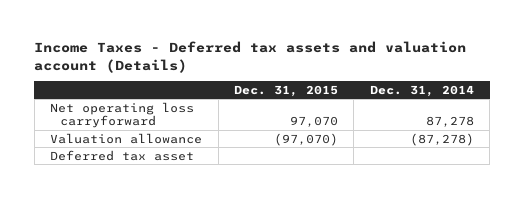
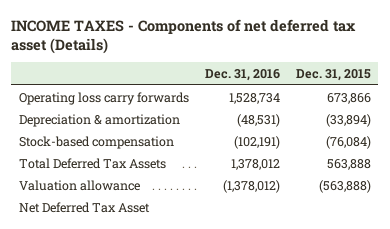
- Income Taxes - Deferred tax assets and valuation account (Details)
+ INCOME TAXES - Components of net deferred tax asset (Details)
- | Dec. 31, 2015 | Dec. 31, 2014
+ | Dec. 31, 2016 | Dec. 31, 2015
- Net operating loss carryforward | 97,070 | 87,278
- Valuation allowance | (97,070) | (87,278)
- Deferred tax asset
+ Operating loss carry forwards | 1,528,734 | 673,866
+ Depreciation & amortization | (48,531) | (33,894)
+ Stock-based compensation | (102,191) | (76,084)
+ Total Deferred Tax Assets | 1,378,012 | 563,888
+ Valuation allowance | (1,378,012) | (563,888)
+ Net Deferred Tax Asset

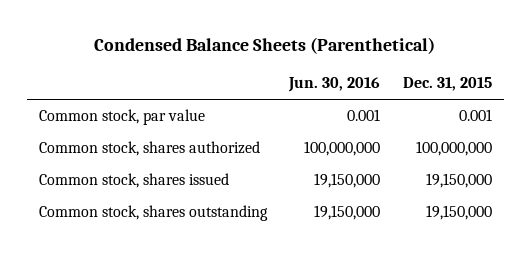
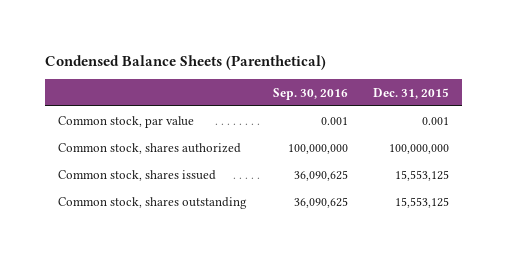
- | Jun. 30, 2016 | Dec. 31, 2015
+ | Sep. 30, 2016 | Dec. 31, 2015
- Common stock, shares issued | 19,150,000 | 19,150,000
- Common stock, shares outstanding | 19,150,000 | 19,150,000
+ Common stock, shares issued | 36,090,625 | 15,553,125
+ Common stock, shares outstanding | 36,090,625 | 15,553,125

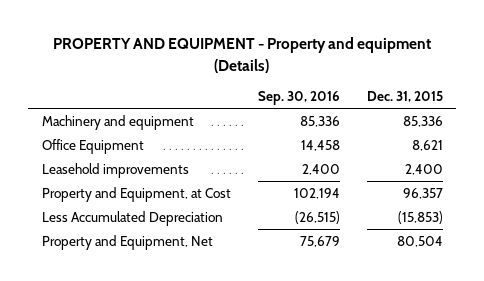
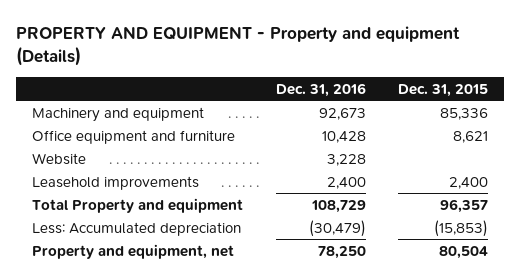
- | Sep. 30, 2016 | Dec. 31, 2015
+ | Dec. 31, 2016 | Dec. 31, 2015
- Office Equipment | 14,458 | 8,621
+ Office equipment and furniture | 10,428 | 8,621
+ Website | 3,228 |
- Property and Equipment, at Cost | 102,194 | 96,357
- Less Accumulated Depreciation | (26,515) | (15,853)
- Property and Equipment, Net | 75,679 | 80,504
+ Total Property and equipment | 108,729 | 96,357
+ Less: Accumulated depreciation | (30,479) | (15,853)
+ Property and equipment, net | 78,250 | 80,504

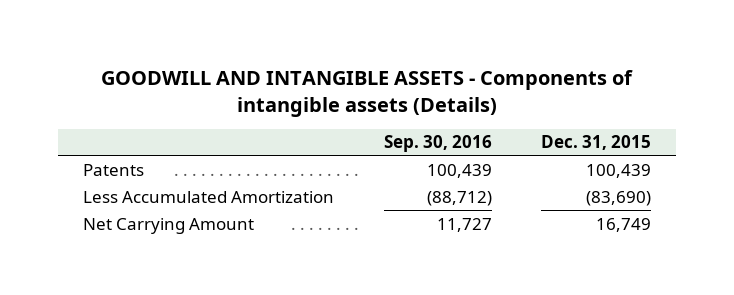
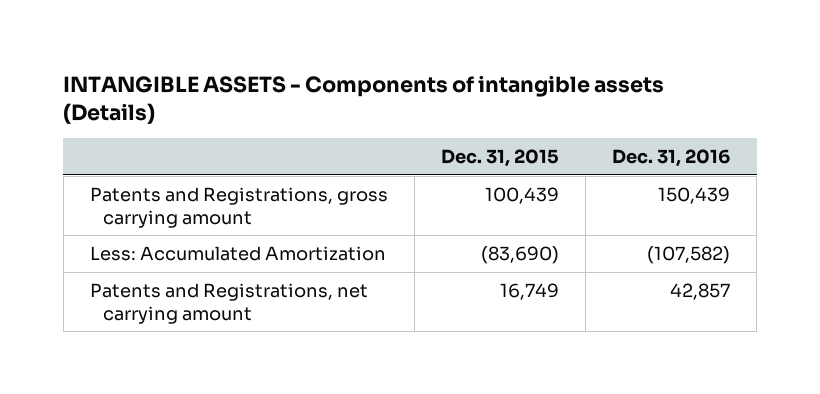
- GOODWILL AND INTANGIBLE ASSETS - Components of intangible assets (Details)
+ INTANGIBLE ASSETS - Components of intangible assets (Details)
- | Sep. 30, 2016 | Dec. 31, 2015
+ | Dec. 31, 2015 | Dec. 31, 2016
- Patents | 100,439 | 100,439
- Less Accumulated Amortization | (88,712) | (83,690)
- Net Carrying Amount | 11,727 | 16,749
+ Patents and Registrations, gross carrying amount | 100,439 | 150,439
+ Less: Accumulated Amortization | (83,690) | (107,582)
+ Patents and Registrations, net carrying amount | 16,749 | 42,857

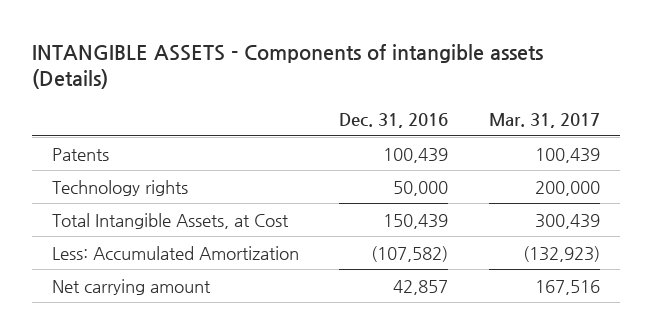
- | Dec. 31, 2015 | Dec. 31, 2016
+ | Dec. 31, 2016 | Mar. 31, 2017
- Patents and Registrations, gross carrying amount | 100,439 | 150,439
+ Patents | 100,439 | 100,439
+ Technology rights | 50,000 | 200,000
+ Total Intangible Assets, at Cost | 150,439 | 300,439
- Patents and Registrations, net carrying amount | 16,749 | 42,857
+ Net carrying amount | 42,857 | 167,516

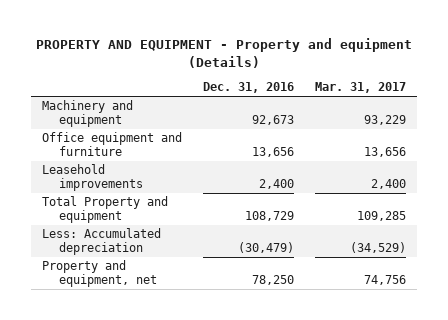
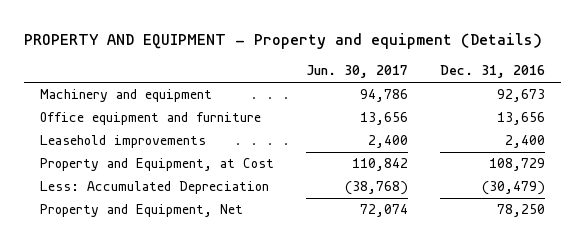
- | Dec. 31, 2016 | Mar. 31, 2017
+ | Jun. 30, 2017 | Dec. 31, 2016
- Total Property and equipment | 108,729 | 109,285
- Less: Accumulated depreciation | (30,479) | (34,529)
- Property and equipment, net | 78,250 | 74,756
+ Property and Equipment, at Cost | 110,842 | 108,729
+ Less: Accumulated Depreciation | (38,768) | (30,479)
+ Property and Equipment, Net | 72,074 | 78,250

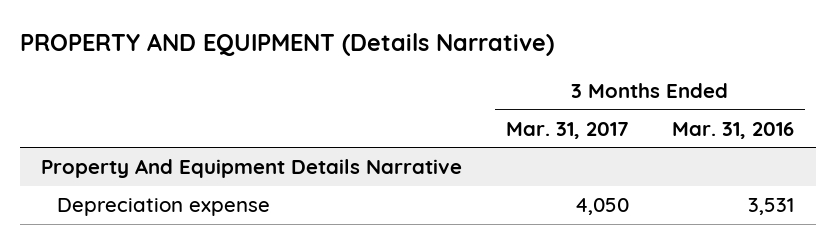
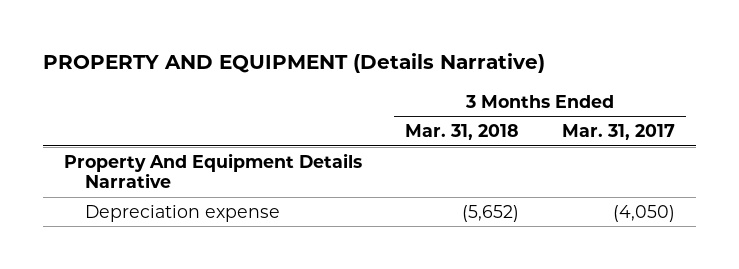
- | 3 Months Ended Mar. 31, 2017 | 3 Months Ended Mar. 31, 2016
+ | 3 Months Ended Mar. 31, 2018 | 3 Months Ended Mar. 31, 2017
- Depreciation expense | 4,050 | 3,531
+ Depreciation expense | (5,652) | (4,050)

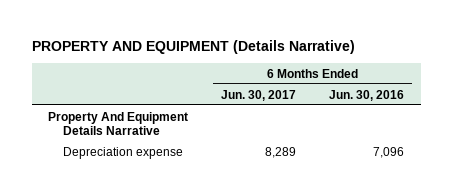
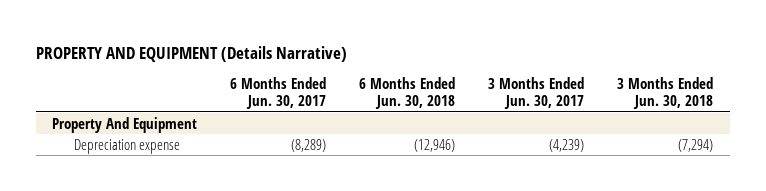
- | 6 Months Ended Jun. 30, 2017 | 6 Months Ended Jun. 30, 2016
+ | 6 Months Ended Jun. 30, 2017 | 6 Months Ended Jun. 30, 2018 | 3 Months Ended Jun. 30, 2017 | 3 Months Ended Jun. 30, 2018
- Property And Equipment Details Narrative
- Depreciation expense | 8,289 | 7,096
+ Property And Equipment
+ Depreciation expense | (8,289) | (12,946) | (4,239) | (7,294)

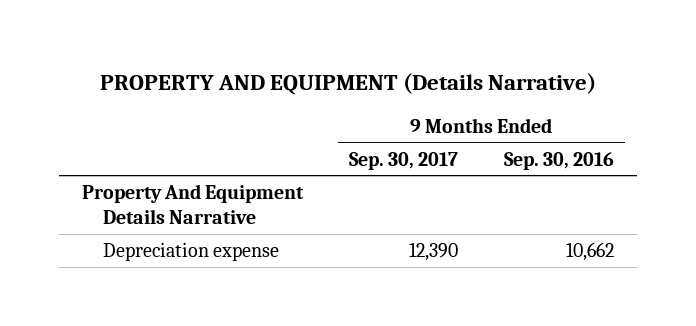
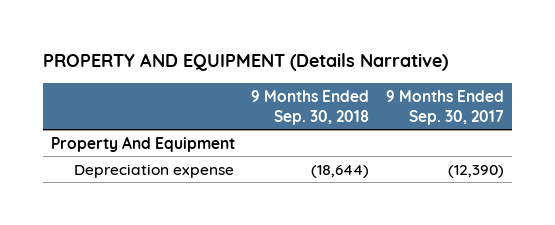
- | 9 Months Ended Sep. 30, 2017 | 9 Months Ended Sep. 30, 2016
+ | 9 Months Ended Sep. 30, 2018 | 9 Months Ended Sep. 30, 2017
- Property And Equipment Details Narrative
- Depreciation expense | 12,390 | 10,662
+ Property And Equipment
+ Depreciation expense | (18,644) | (12,390)

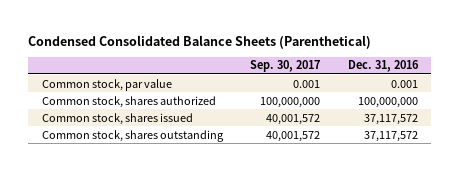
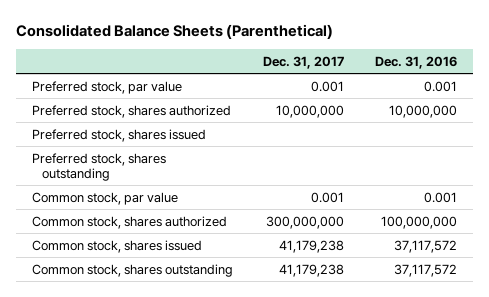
- Condensed Consolidated Balance Sheets (Parenthetical)
+ Consolidated Balance Sheets (Parenthetical)
- | Sep. 30, 2017 | Dec. 31, 2016
+ | Dec. 31, 2017 | Dec. 31, 2016
+ Preferred stock, par value | 0.001 | 0.001
+ Preferred stock, shares authorized | 10,000,000 | 10,000,000
+ Preferred stock, shares issued
+ Preferred stock, shares outstanding

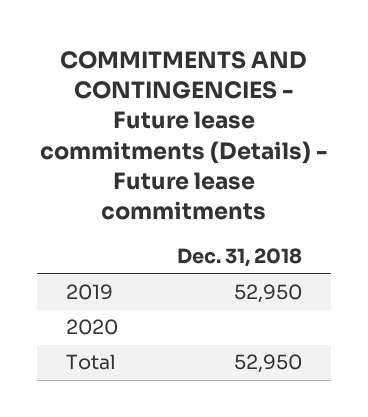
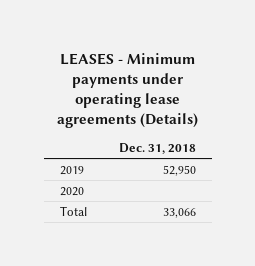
- COMMITMENTS AND CONTINGENCIES - Future lease commitments (Details) - Future lease commitments
+ LEASES - Minimum payments under operating lease agreements (Details)
- Total | 52,950
+ Total | 33,066

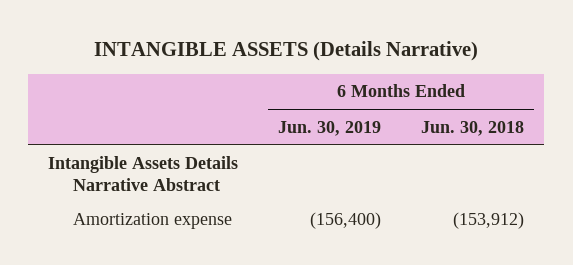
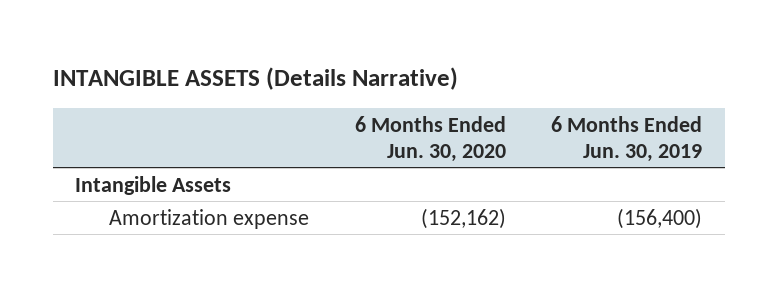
- | 6 Months Ended Jun. 30, 2019 | 6 Months Ended Jun. 30, 2018
+ | 6 Months Ended Jun. 30, 2020 | 6 Months Ended Jun. 30, 2019
- Intangible Assets Details Narrative Abstract
+ Intangible Assets

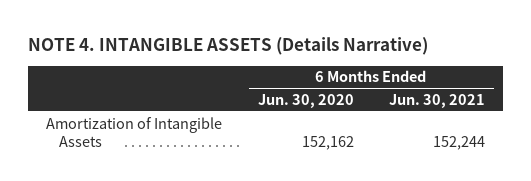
- INTANGIBLE ASSETS (Details Narrative)
+ NOTE 4. INTANGIBLE ASSETS (Details Narrative)
- | 6 Months Ended Jun. 30, 2020 | 6 Months Ended Jun. 30, 2019
+ | 6 Months Ended Jun. 30, 2020 | 6 Months Ended Jun. 30, 2021
- Intangible Assets
- Amortization expense | (152,162) | (156,400)
+ Amortization of Intangible Assets | 152,162 | 152,244

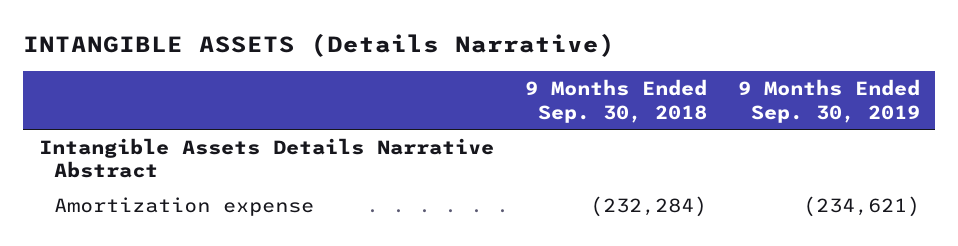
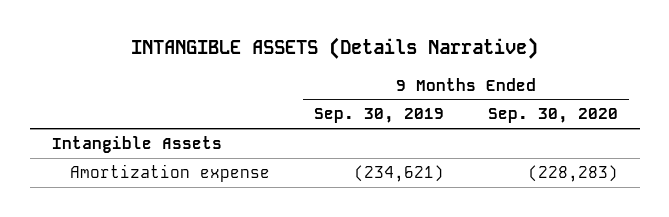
- | 9 Months Ended Sep. 30, 2018 | 9 Months Ended Sep. 30, 2019
+ | 9 Months Ended Sep. 30, 2019 | 9 Months Ended Sep. 30, 2020
- Intangible Assets Details Narrative Abstract
+ Intangible Assets

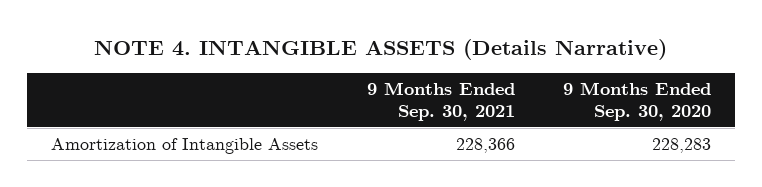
- INTANGIBLE ASSETS (Details Narrative)
+ NOTE 4. INTANGIBLE ASSETS (Details Narrative)
- | 9 Months Ended Sep. 30, 2019 | 9 Months Ended Sep. 30, 2020
+ | 9 Months Ended Sep. 30, 2021 | 9 Months Ended Sep. 30, 2020
- Intangible Assets
- Amortization expense | (234,621) | (228,283)
+ Amortization of Intangible Assets | 228,366 | 228,283

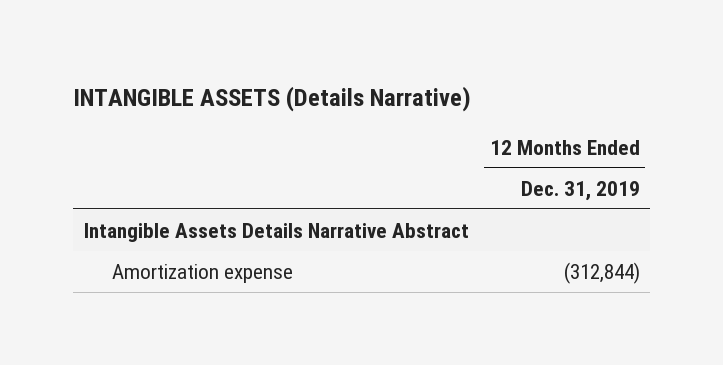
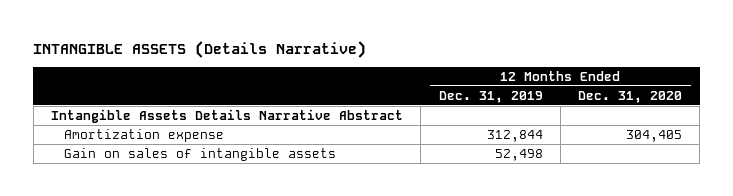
- | 12 Months Ended Dec. 31, 2019
+ | 12 Months Ended Dec. 31, 2019 | 12 Months Ended Dec. 31, 2020
- Amortization expense | (312,844)
+ Amortization expense | 312,844 | 304,405
+ Gain on sales of intangible assets | 52,498 |

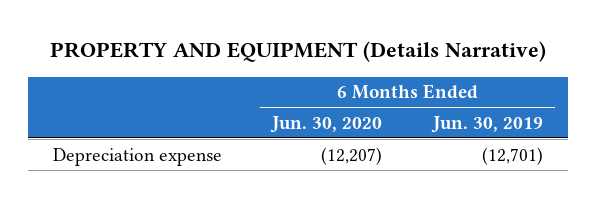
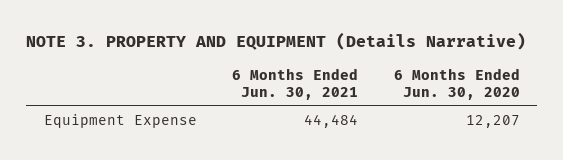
- PROPERTY AND EQUIPMENT (Details Narrative)
+ NOTE 3. PROPERTY AND EQUIPMENT (Details Narrative)
- | 6 Months Ended Jun. 30, 2020 | 6 Months Ended Jun. 30, 2019
+ | 6 Months Ended Jun. 30, 2021 | 6 Months Ended Jun. 30, 2020
- Depreciation expense | (12,207) | (12,701)
+ Equipment Expense | 44,484 | 12,207

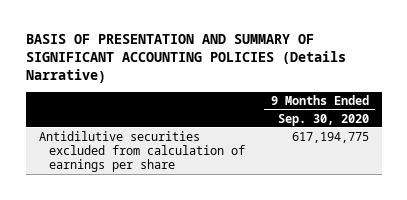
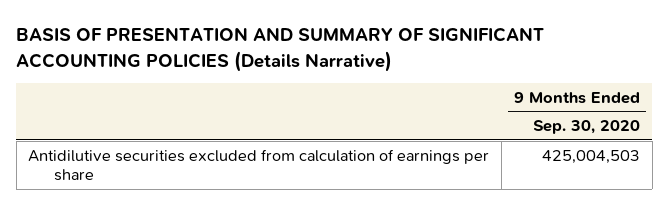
- Antidilutive securities excluded from calculation of earnings per share | 617,194,775
+ Antidilutive securities excluded from calculation of earnings per share | 425,004,503

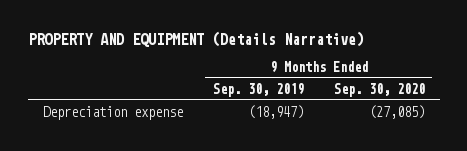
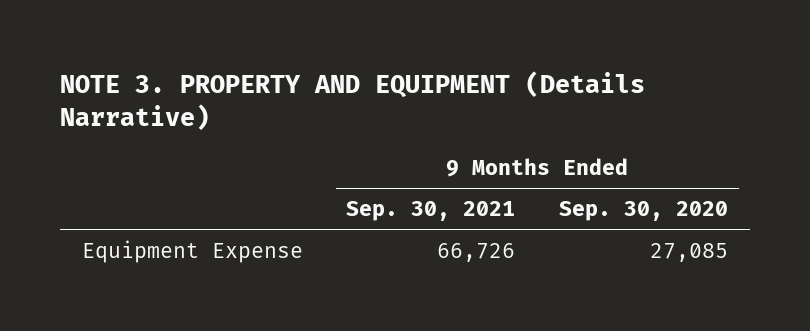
- PROPERTY AND EQUIPMENT (Details Narrative)
+ NOTE 3. PROPERTY AND EQUIPMENT (Details Narrative)
- | 9 Months Ended Sep. 30, 2019 | 9 Months Ended Sep. 30, 2020
+ | 9 Months Ended Sep. 30, 2021 | 9 Months Ended Sep. 30, 2020
- Depreciation expense | (18,947) | (27,085)
+ Equipment Expense | 66,726 | 27,085

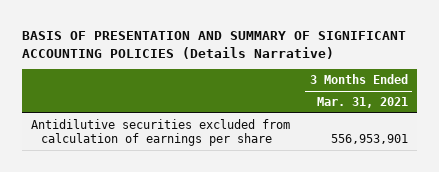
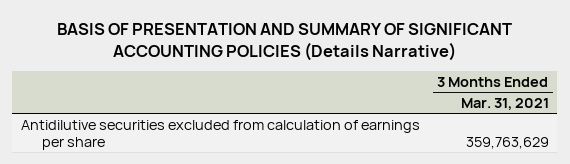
- Antidilutive securities excluded from calculation of earnings per share | 556,953,901
+ Antidilutive securities excluded from calculation of earnings per share | 359,763,629

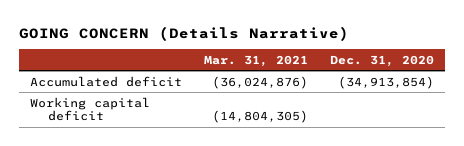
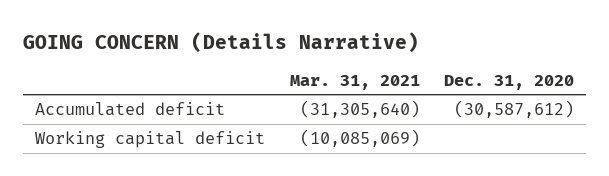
- Accumulated deficit | (36,024,876) | (34,913,854)
- Working capital deficit | (14,804,305) |
+ Accumulated deficit | (31,305,640) | (30,587,612)
+ Working capital deficit | (10,085,069) |

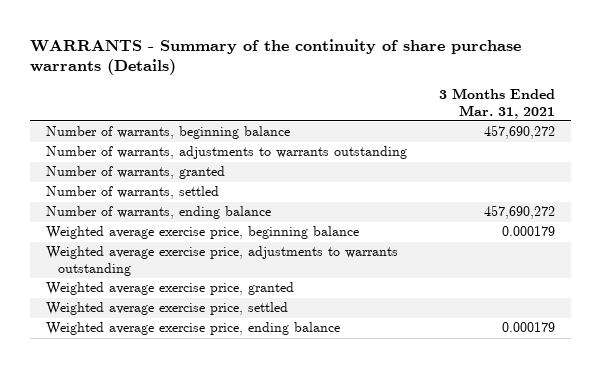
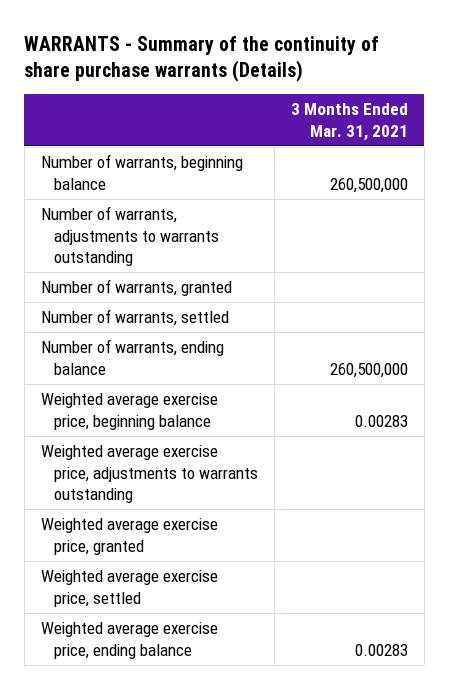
- Number of warrants, beginning balance | 457,690,272
+ Number of warrants, beginning balance | 260,500,000
- Number of warrants, ending balance | 457,690,272
- Weighted average exercise price, beginning balance | 0.000179
+ Number of warrants, ending balance | 260,500,000
+ Weighted average exercise price, beginning balance | 0.00283
- Weighted average exercise price, ending balance | 0.000179
+ Weighted average exercise price, ending balance | 0.00283

